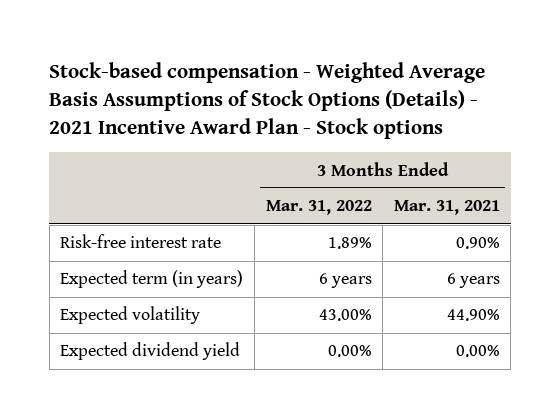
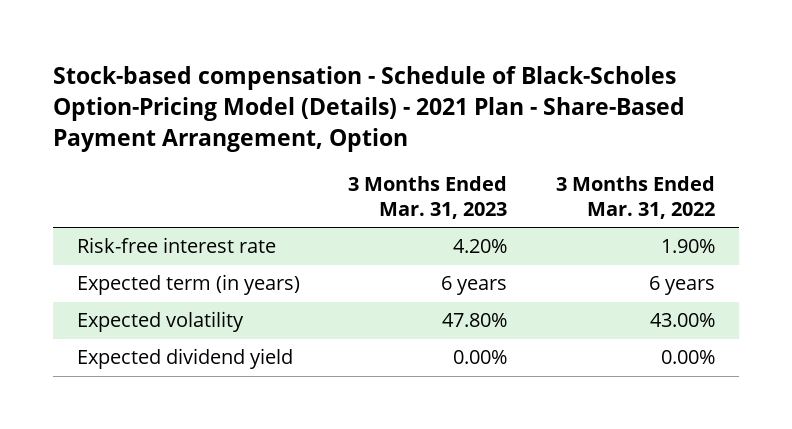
- Stock-based compensation - Weighted Average Basis Assumptions of Stock Options (Details) - 2021 Incentive Award Plan - Stock options
+ Stock-based compensation - Schedule of Black-Scholes Option-Pricing Model (Details) - 2021 Plan - Share-Based Payment Arrangement, Option
- | 3 Months Ended Mar. 31, 2022 | 3 Months Ended Mar. 31, 2021
+ | 3 Months Ended Mar. 31, 2023 | 3 Months Ended Mar. 31, 2022
- Risk-free interest rate | 1.89% | 0.90%
+ Risk-free interest rate | 4.20% | 1.90%

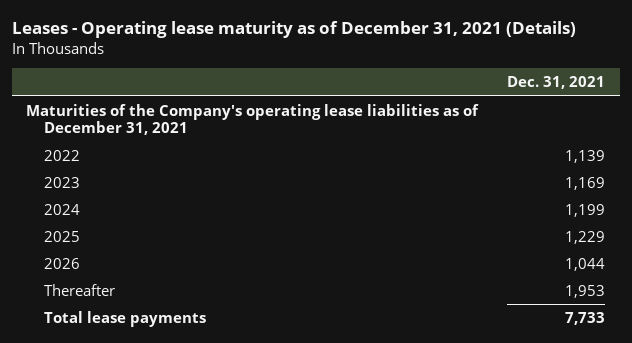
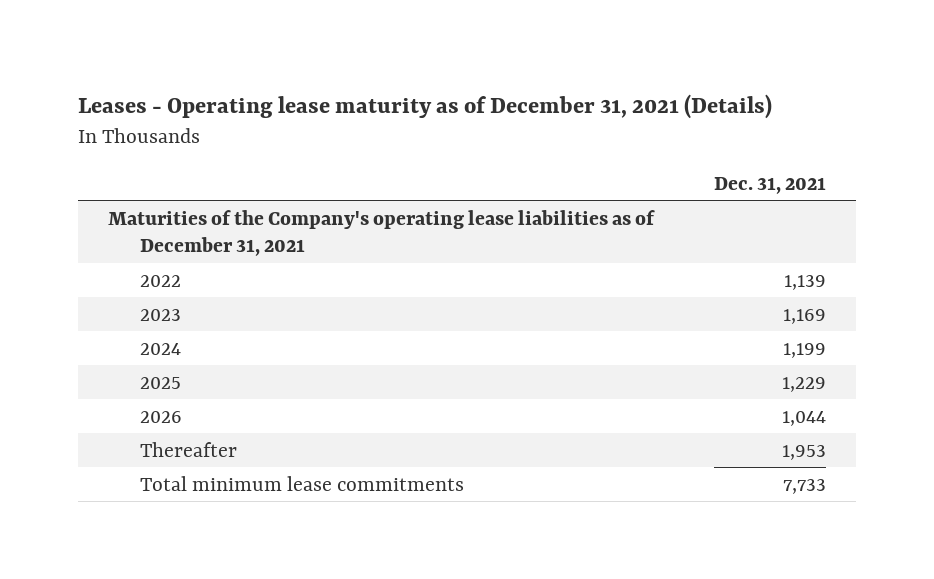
- Total lease payments | 7,733
+ Total minimum lease commitments | 7,733

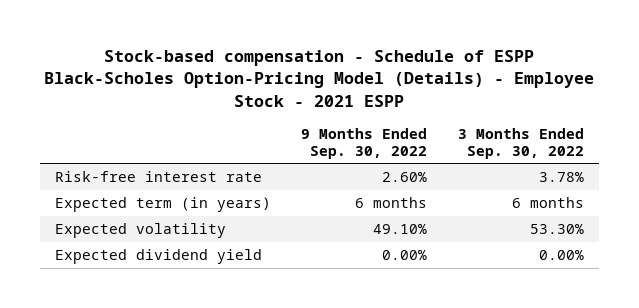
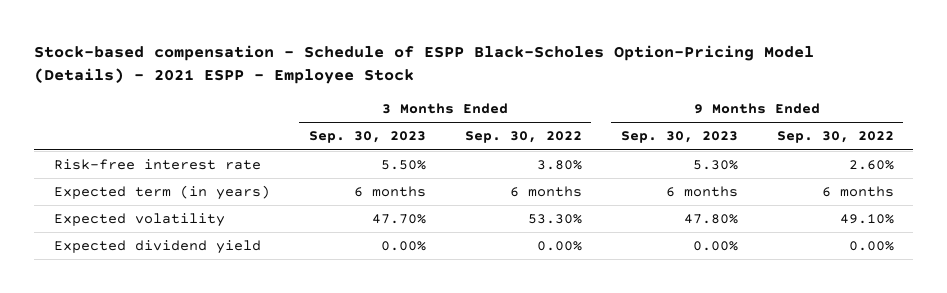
- Stock-based compensation - Schedule of ESPP Black-Scholes Option-Pricing Model (Details) - Employee Stock - 2021 ESPP
+ Stock-based compensation - Schedule of ESPP Black-Scholes Option-Pricing Model (Details) - 2021 ESPP - Employee Stock
- | 9 Months Ended Sep. 30, 2022 | 3 Months Ended Sep. 30, 2022
+ | 3 Months Ended Sep. 30, 2023 | 3 Months Ended Sep. 30, 2022 | 9 Months Ended Sep. 30, 2023 | 9 Months Ended Sep. 30, 2022
- Risk-free interest rate | 2.60% | 3.78%
+ Risk-free interest rate | 5.50% | 3.80% | 5.30% | 2.60%

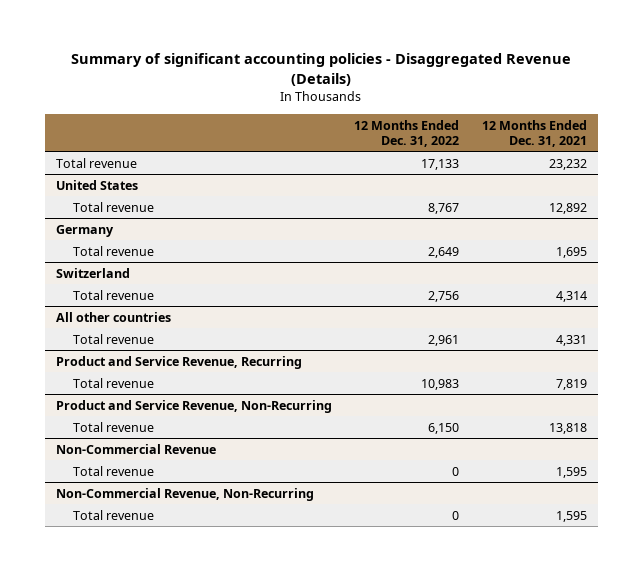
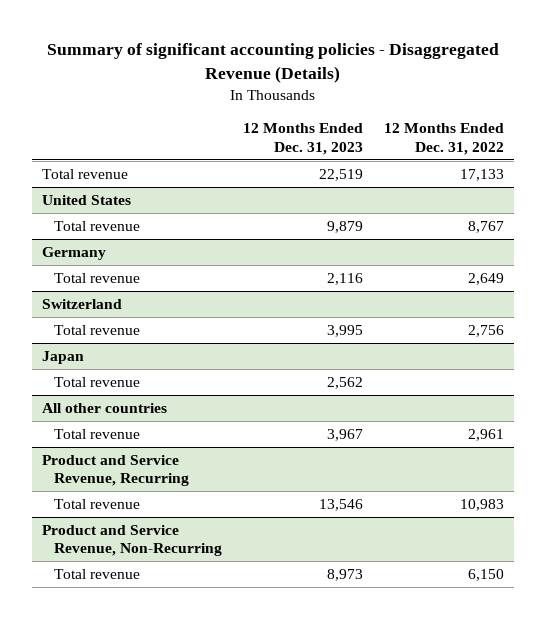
- | 12 Months Ended Dec. 31, 2022 | 12 Months Ended Dec. 31, 2021
+ | 12 Months Ended Dec. 31, 2023 | 12 Months Ended Dec. 31, 2022
+ Japan
+ Total revenue | 2,562 |
- Non-Commercial Revenue
- Total revenue | 0 | 1,595
- Non-Commercial Revenue, Non-Recurring
- Total revenue | 0 | 1,595

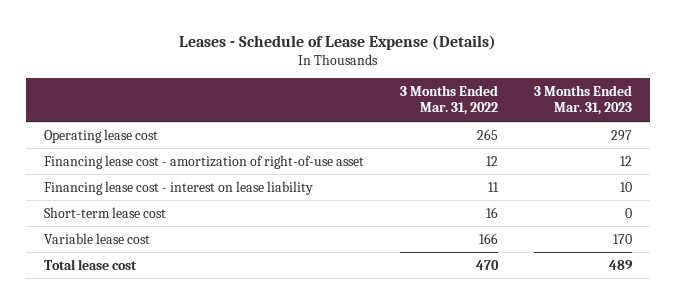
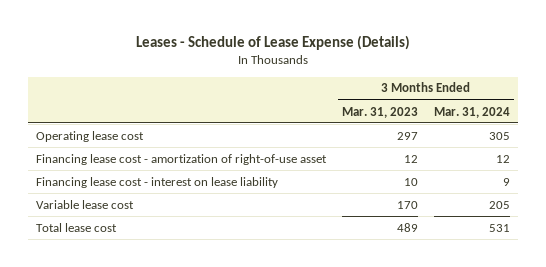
- | 3 Months Ended Mar. 31, 2022 | 3 Months Ended Mar. 31, 2023
+ | 3 Months Ended Mar. 31, 2023 | 3 Months Ended Mar. 31, 2024
- Short-term lease cost | 16 | 0

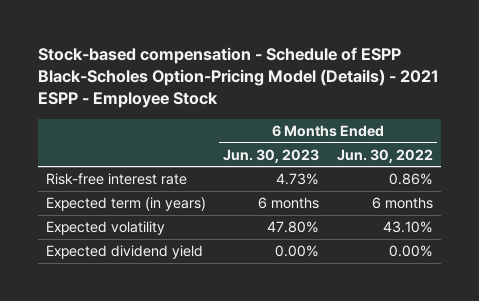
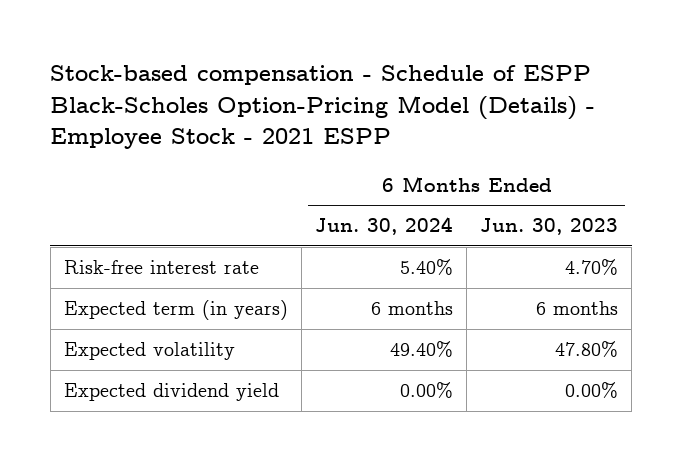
- Stock-based compensation - Schedule of ESPP Black-Scholes Option-Pricing Model (Details) - 2021 ESPP - Employee Stock
+ Stock-based compensation - Schedule of ESPP Black-Scholes Option-Pricing Model (Details) - Employee Stock - 2021 ESPP
- | 6 Months Ended Jun. 30, 2023 | 6 Months Ended Jun. 30, 2022
+ | 6 Months Ended Jun. 30, 2024 | 6 Months Ended Jun. 30, 2023
- Risk-free interest rate | 4.73% | 0.86%
+ Risk-free interest rate | 5.40% | 4.70%

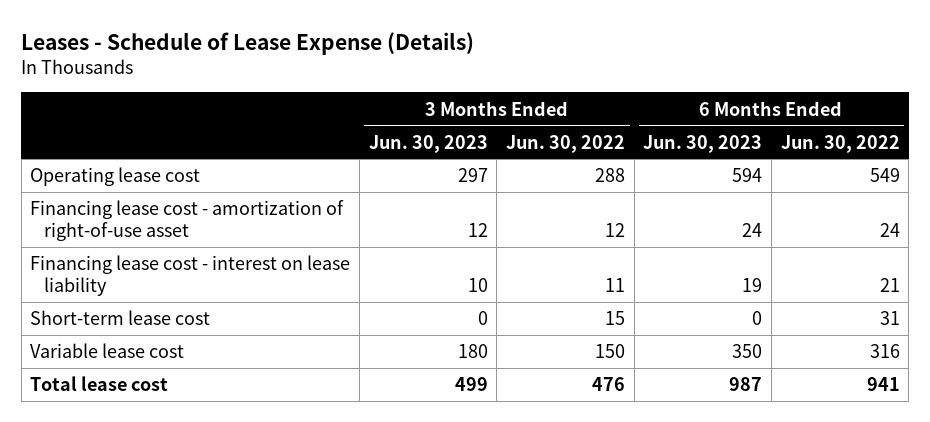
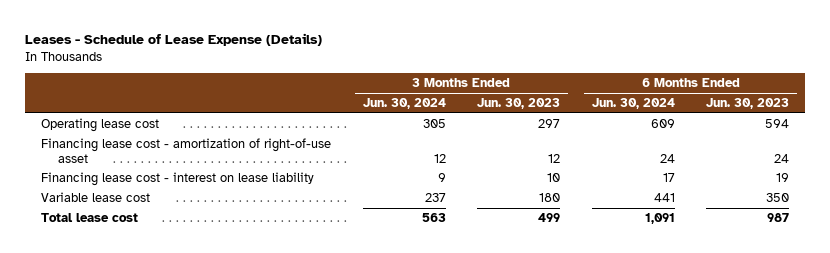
- | 3 Months Ended Jun. 30, 2023 | 3 Months Ended Jun. 30, 2022 | 6 Months Ended Jun. 30, 2023 | 6 Months Ended Jun. 30, 2022
+ | 3 Months Ended Jun. 30, 2024 | 3 Months Ended Jun. 30, 2023 | 6 Months Ended Jun. 30, 2024 | 6 Months Ended Jun. 30, 2023
- Short-term lease cost | 0 | 15 | 0 | 31

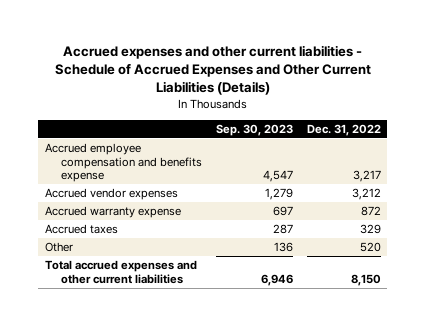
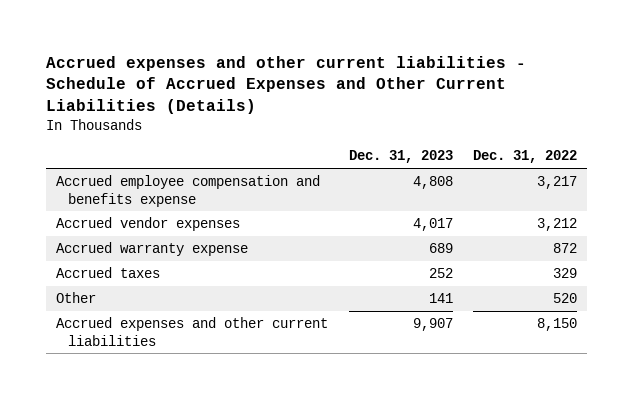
- | Sep. 30, 2023 | Dec. 31, 2022
+ | Dec. 31, 2023 | Dec. 31, 2022
- Total accrued expenses and other current liabilities | 6,946 | 8,150
+ Accrued expenses and other current liabilities | 9,907 | 8,150

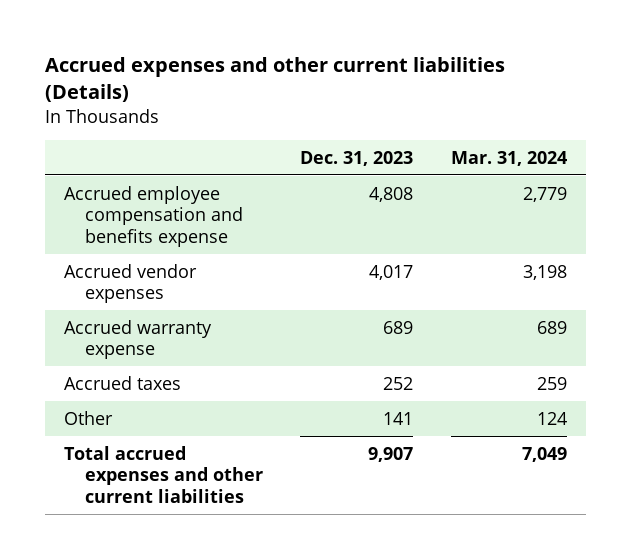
- Accrued expenses and other current liabilities - Schedule of Accrued Expenses and Other Current Liabilities (Details)
+ Accrued expenses and other current liabilities (Details)
- | Dec. 31, 2023 | Dec. 31, 2022
+ | Dec. 31, 2023 | Mar. 31, 2024
- Accrued expenses and other current liabilities | 9,907 | 8,150
+ Total accrued expenses and other current liabilities | 9,907 | 7,049

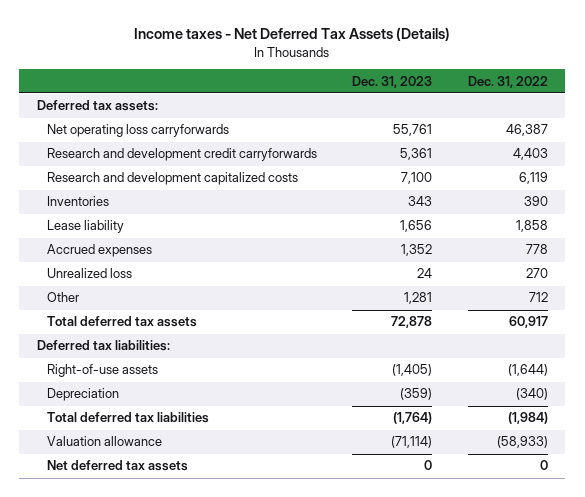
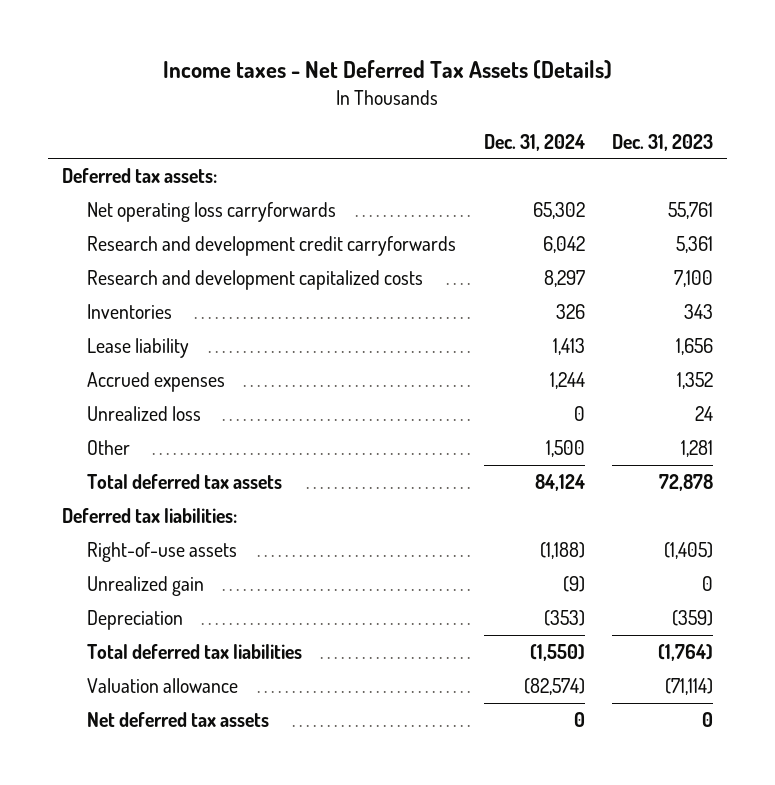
- | Dec. 31, 2023 | Dec. 31, 2022
+ | Dec. 31, 2024 | Dec. 31, 2023
+ Unrealized gain | (9) | 0

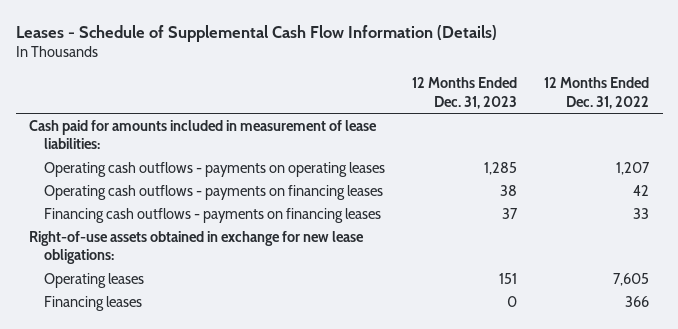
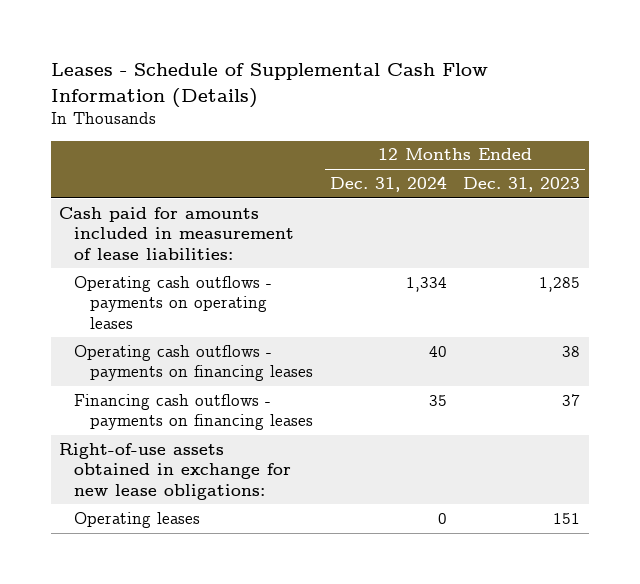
- | 12 Months Ended Dec. 31, 2023 | 12 Months Ended Dec. 31, 2022
+ | 12 Months Ended Dec. 31, 2024 | 12 Months Ended Dec. 31, 2023
- Financing leases | 0 | 366

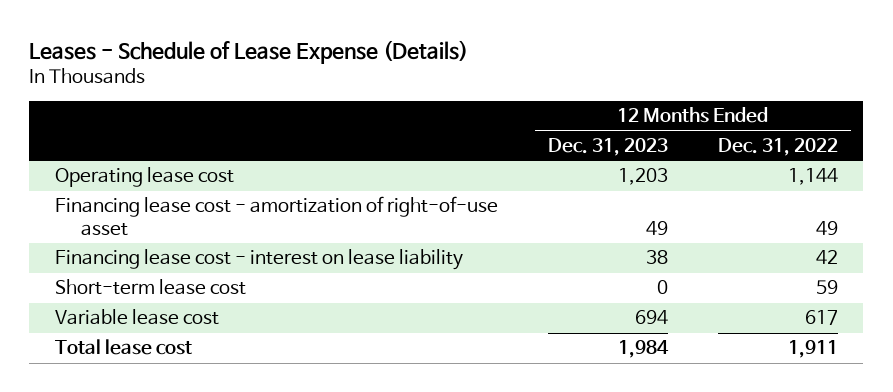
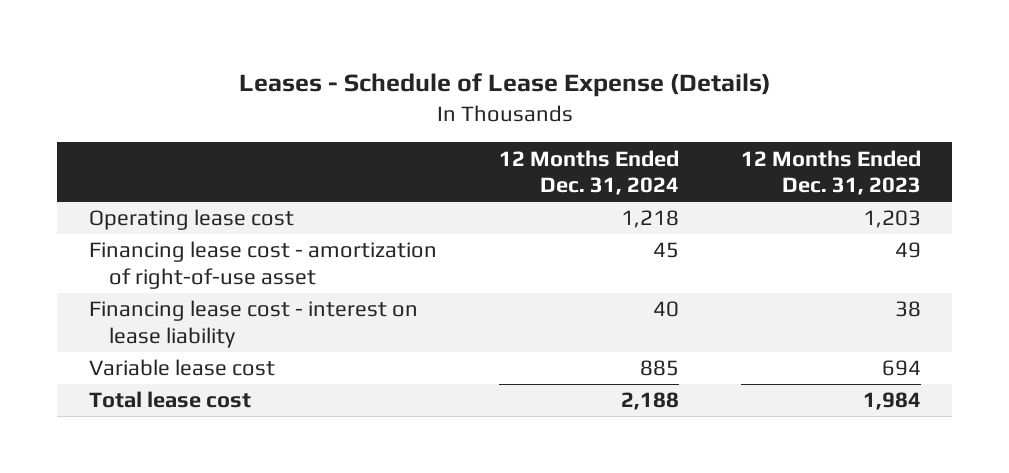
- | 12 Months Ended Dec. 31, 2023 | 12 Months Ended Dec. 31, 2022
+ | 12 Months Ended Dec. 31, 2024 | 12 Months Ended Dec. 31, 2023
- Short-term lease cost | 0 | 59

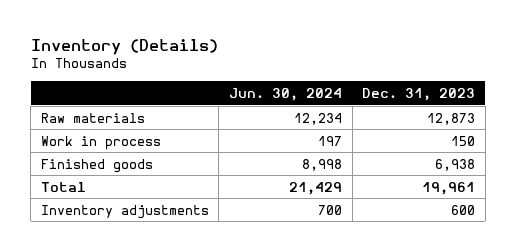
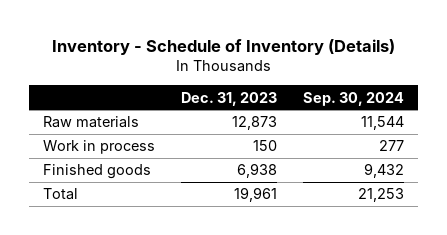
- Inventory (Details)
+ Inventory - Schedule of Inventory (Details)
- | Jun. 30, 2024 | Dec. 31, 2023
+ | Dec. 31, 2023 | Sep. 30, 2024
- Inventory adjustments | 700 | 600

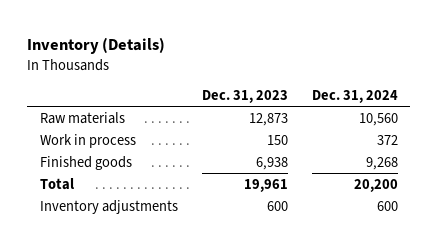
- Inventory - Schedule of Inventory (Details)
+ Inventory (Details)
- | Dec. 31, 2023 | Sep. 30, 2024
+ | Dec. 31, 2023 | Dec. 31, 2024
+ Inventory adjustments | 600 | 600

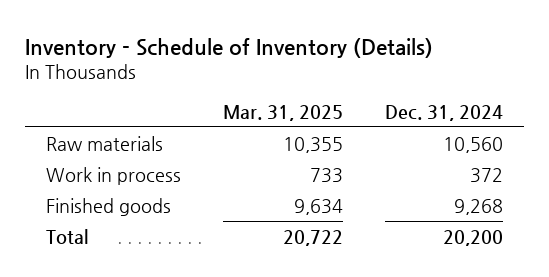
- Inventory (Details)
+ Inventory - Schedule of Inventory (Details)
- | Dec. 31, 2023 | Dec. 31, 2024
+ | Mar. 31, 2025 | Dec. 31, 2024
- Inventory adjustments | 600 | 600

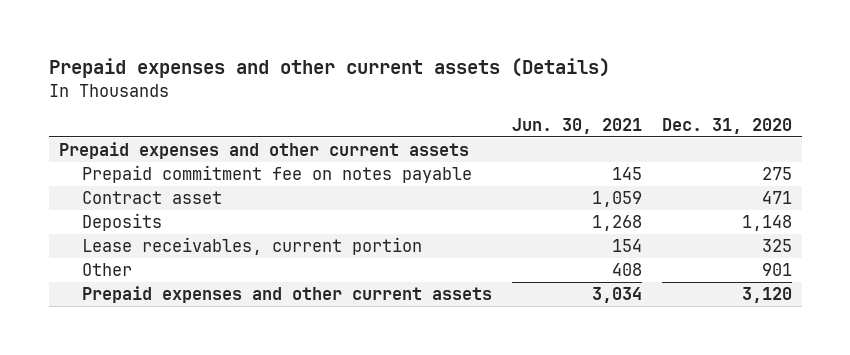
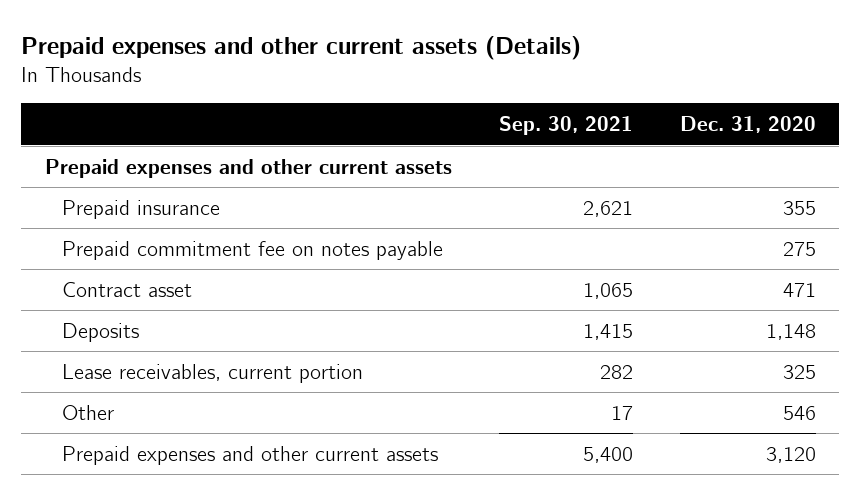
- | Jun. 30, 2021 | Dec. 31, 2020
+ | Sep. 30, 2021 | Dec. 31, 2020
+ Prepaid insurance | 2,621 | 355
- Other | 408 | 901
+ Other | 17 | 546

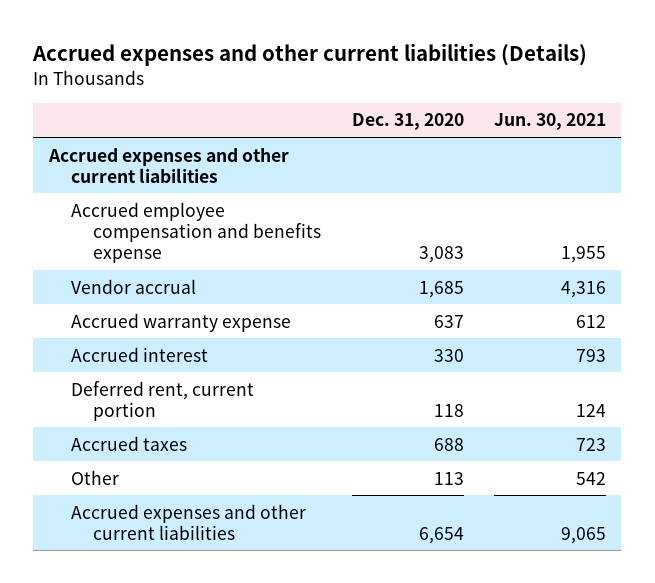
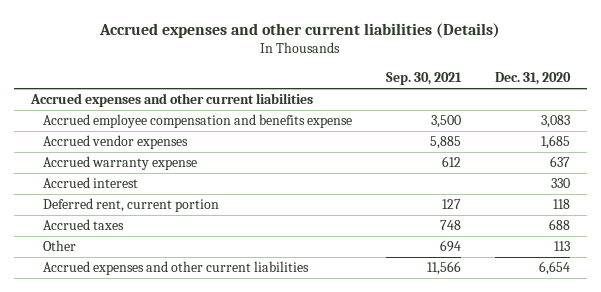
- | Dec. 31, 2020 | Jun. 30, 2021
+ | Sep. 30, 2021 | Dec. 31, 2020
- Vendor accrual | 1,685 | 4,316
+ Accrued vendor expenses | 5,885 | 1,685

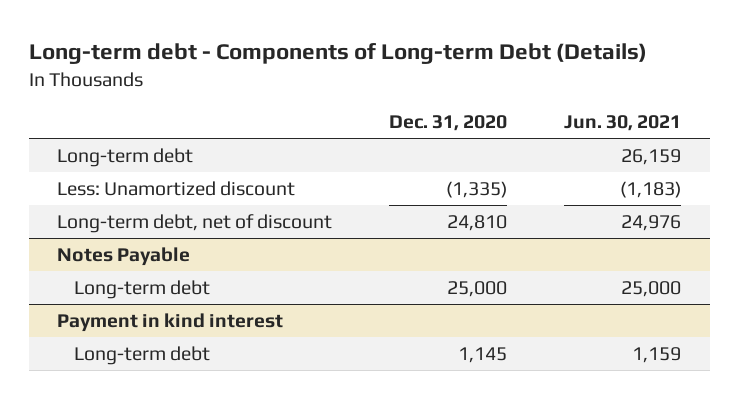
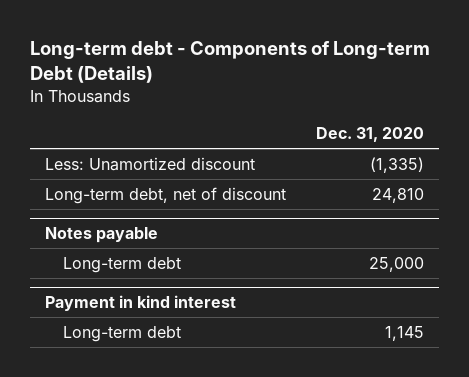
- | Dec. 31, 2020 | Jun. 30, 2021
+ | Dec. 31, 2020
- Long-term debt | | 26,159
- Notes Payable
+ Notes payable

